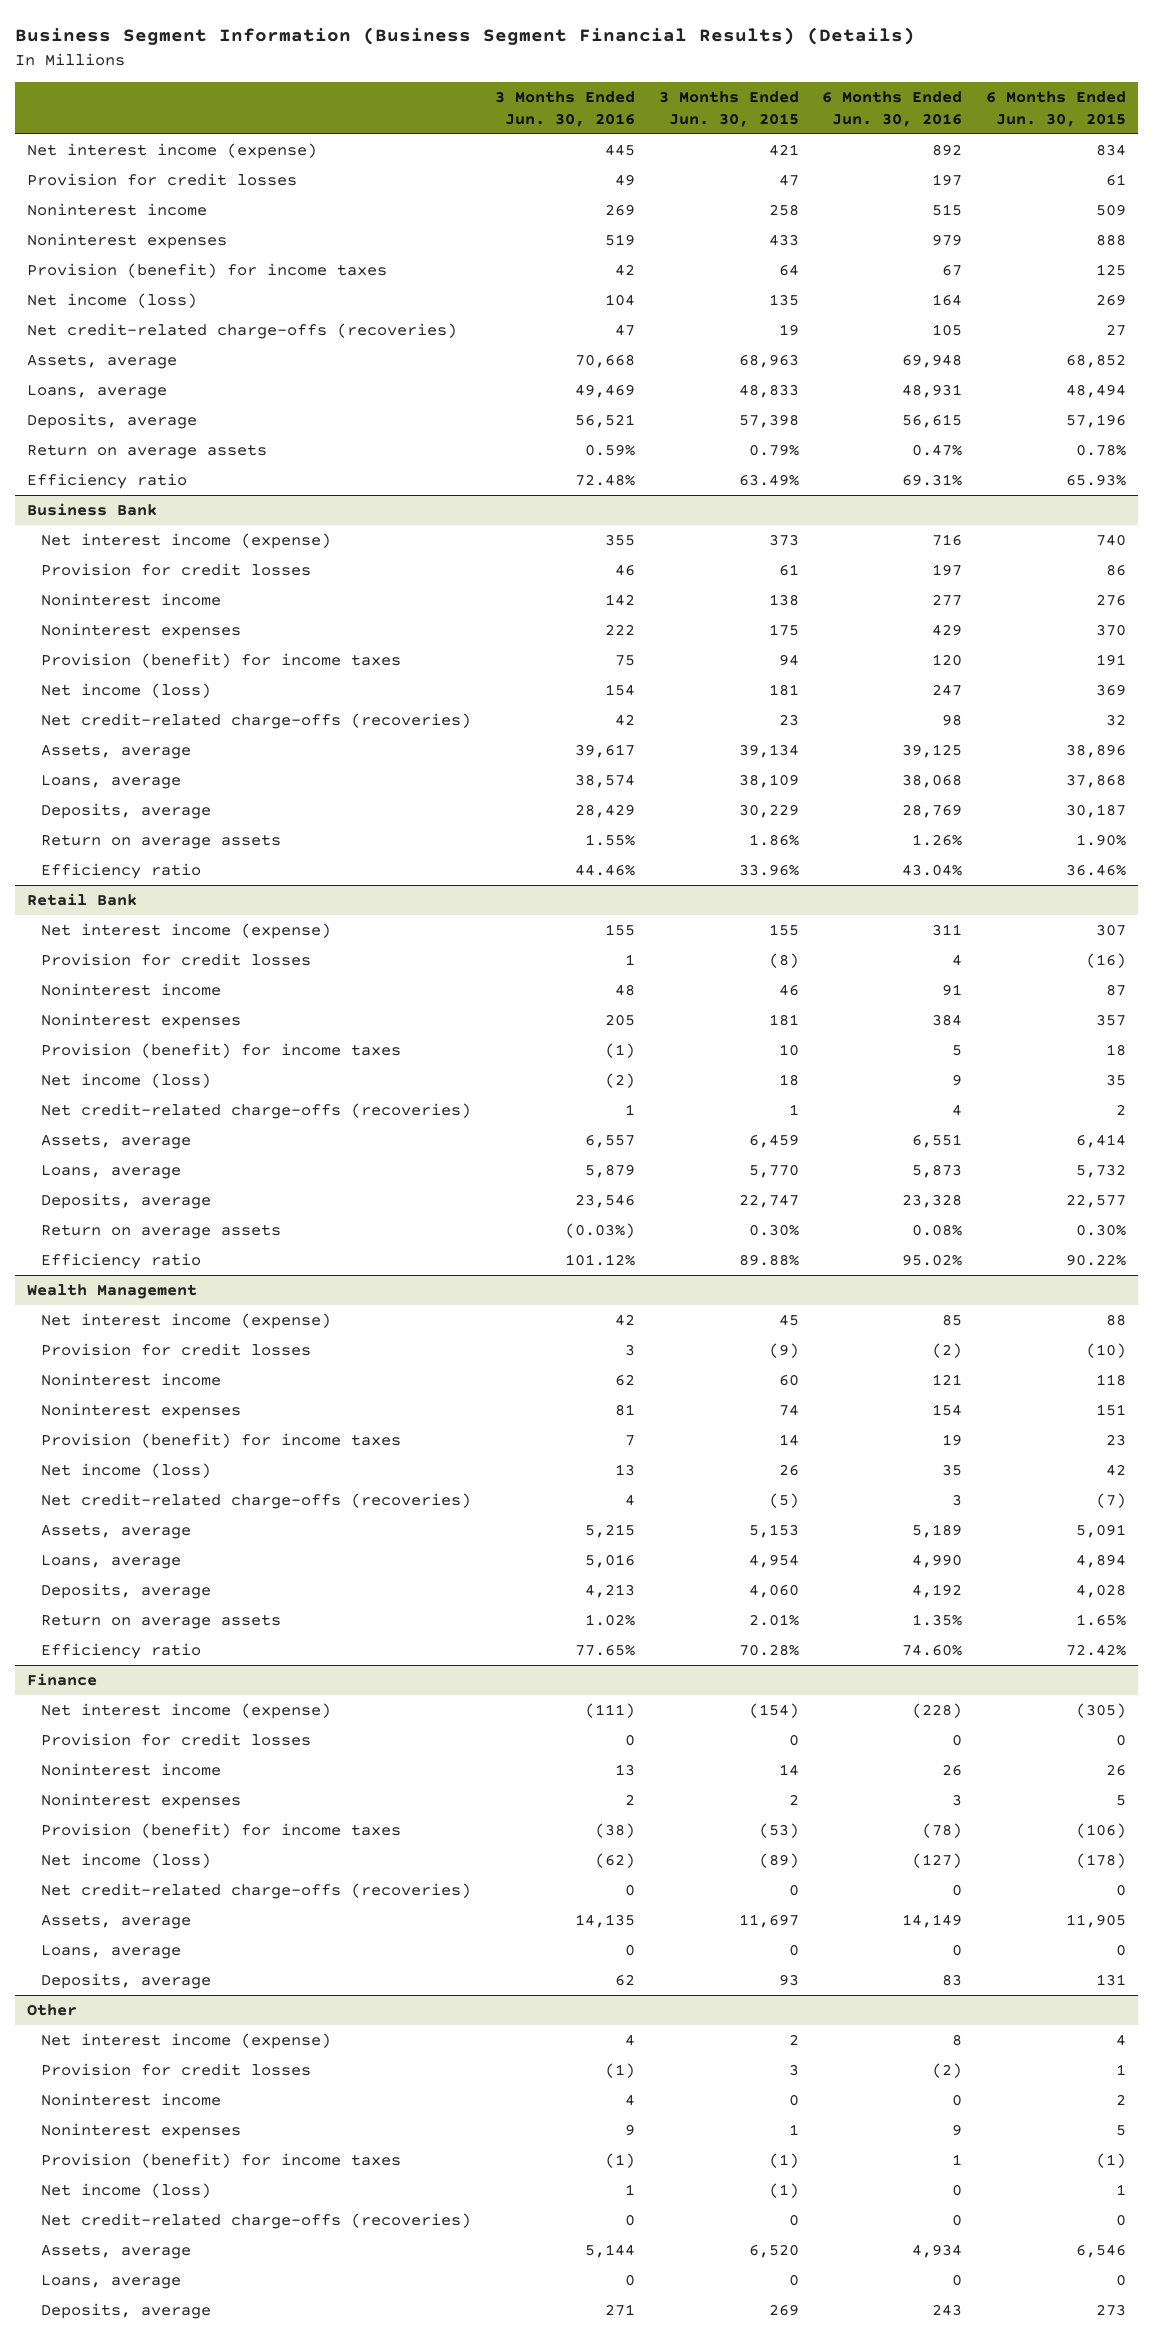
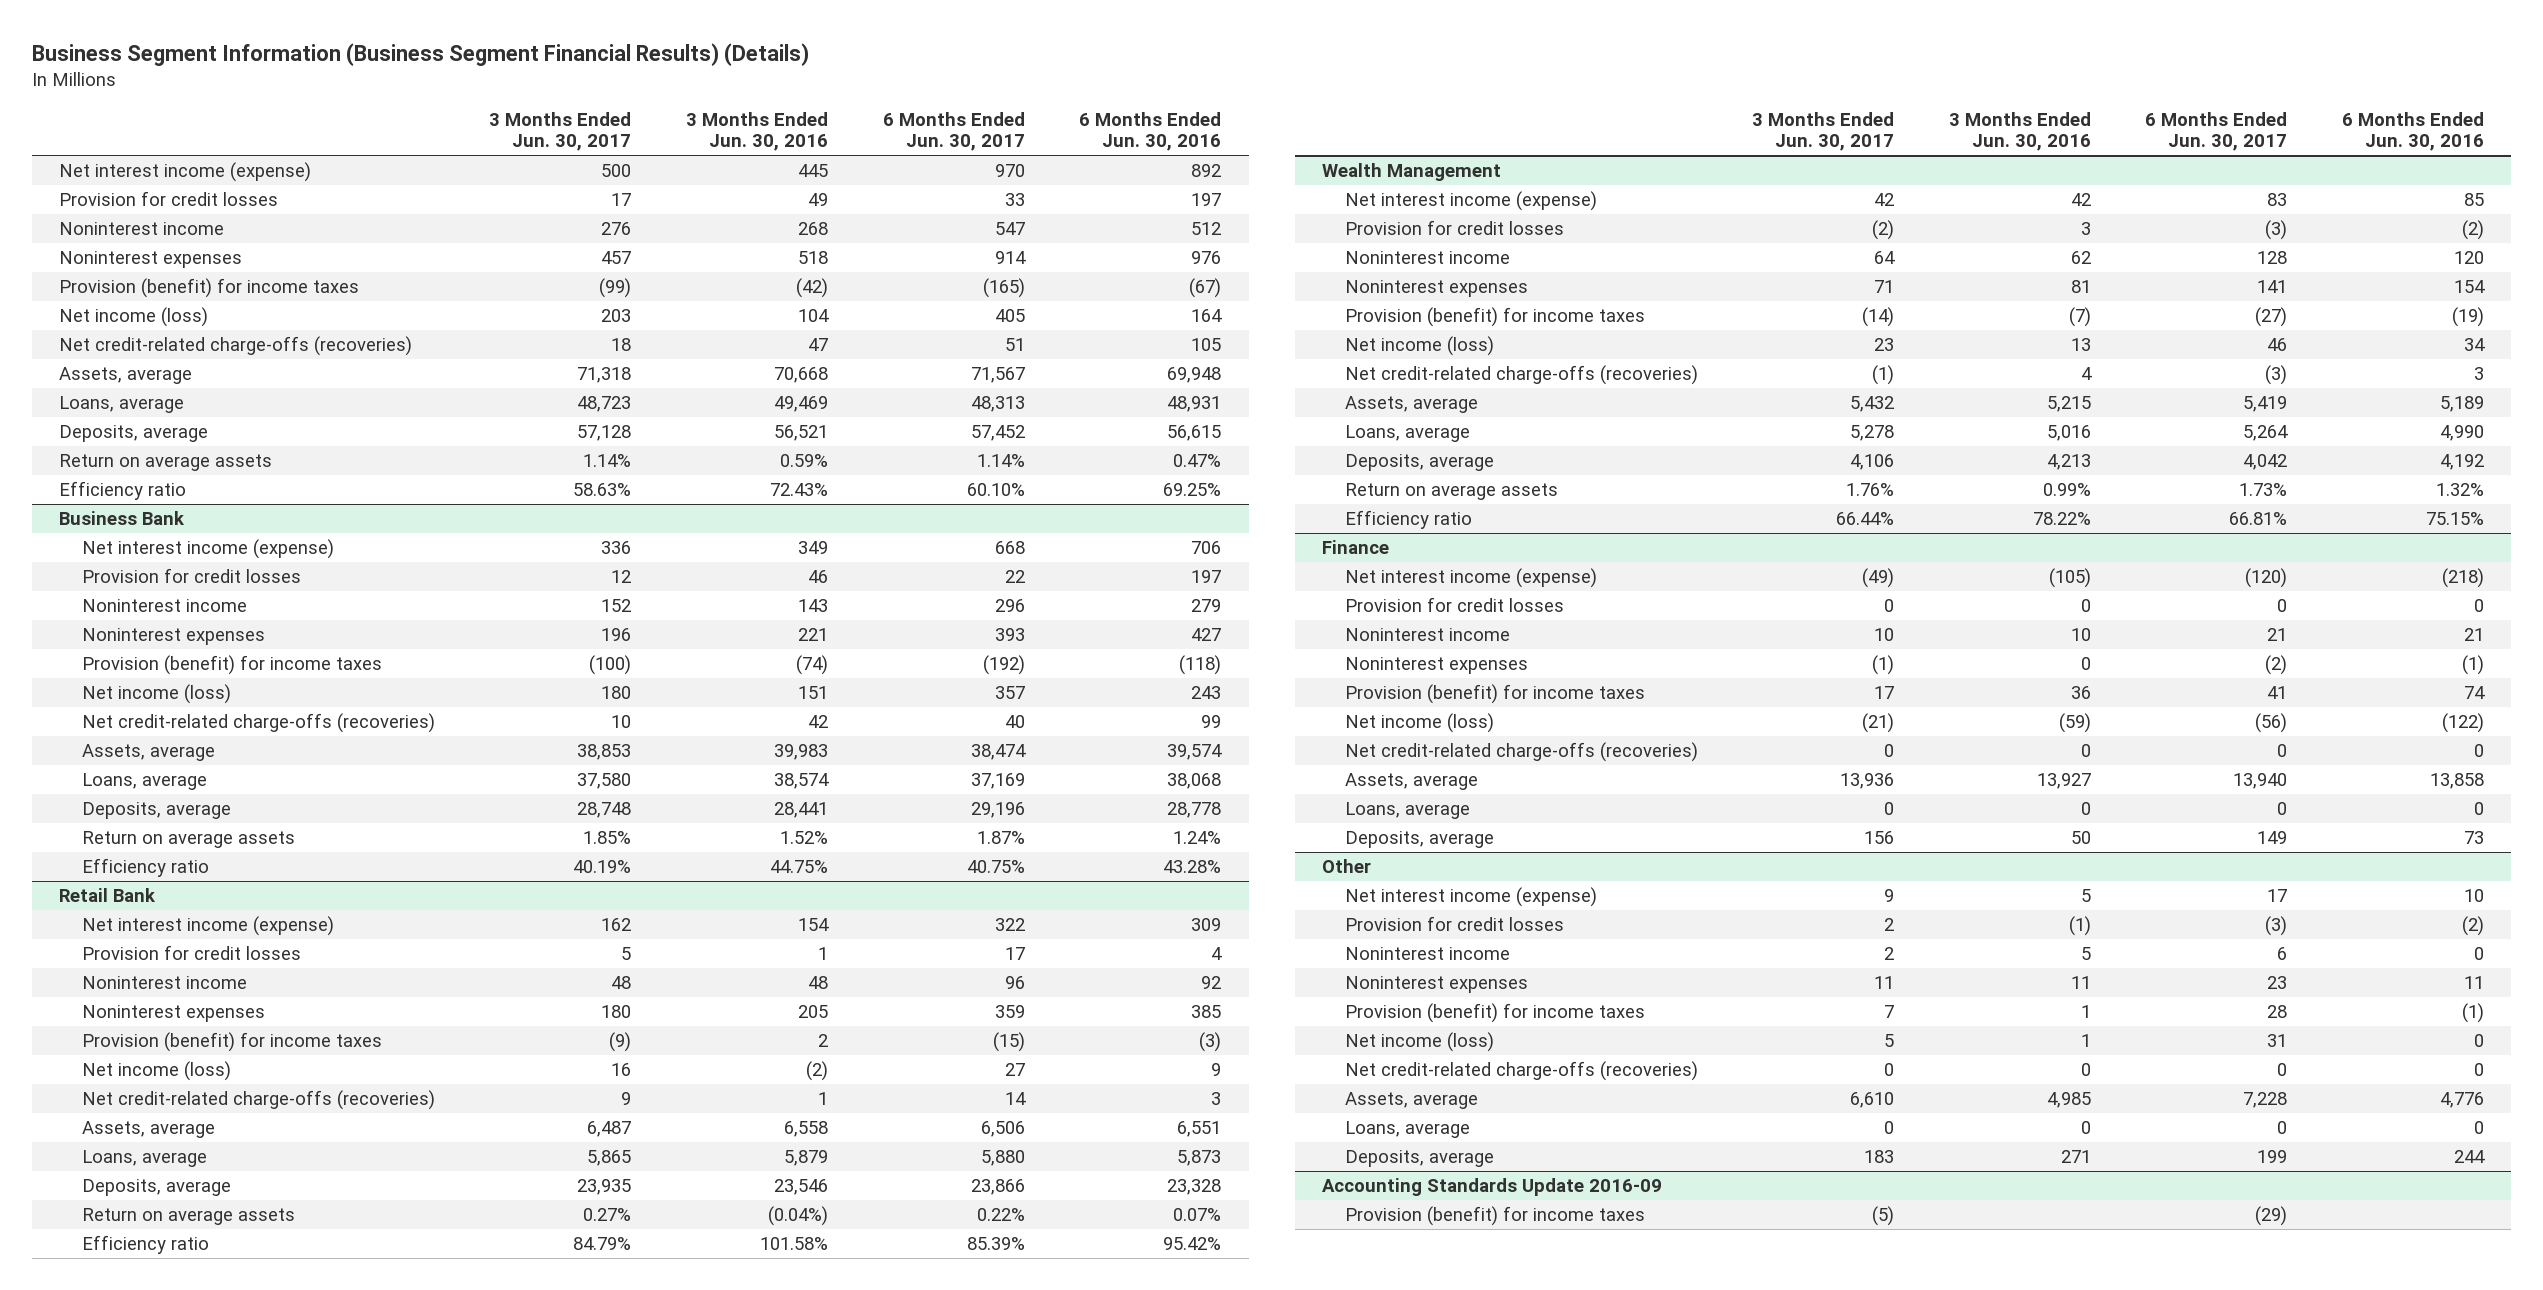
- | 3 Months Ended Jun. 30, 2016 | 3 Months Ended Jun. 30, 2015 | 6 Months Ended Jun. 30, 2016 | 6 Months Ended Jun. 30, 2015
+ | 3 Months Ended Jun. 30, 2017 | 3 Months Ended Jun. 30, 2016 | 6 Months Ended Jun. 30, 2017 | 6 Months Ended Jun. 30, 2016
- Noninterest income | 269 | 258 | 515 | 509
- Noninterest expenses | 519 | 433 | 979 | 888
- Provision (benefit) for income taxes | 42 | 64 | 67 | 125
+ Noninterest income | 276 | 268 | 547 | 512
+ Noninterest expenses | 457 | 518 | 914 | 976
+ Provision (benefit) for income taxes | (99) | (42) | (165) | (67)
- Efficiency ratio | 72.48% | 63.49% | 69.31% | 65.93%
+ Efficiency ratio | 58.63% | 72.43% | 60.10% | 69.25%
@ Business Bank
- Net interest income (expense) | 355 | 373 | 716 | 740
+ Net interest income (expense) | 336 | 349 | 668 | 706
- Noninterest income | 142 | 138 | 277 | 276
- Noninterest expenses | 222 | 175 | 429 | 370
- Provision (benefit) for income taxes | 75 | 94 | 120 | 191
- Net income (loss) | 154 | 181 | 247 | 369
- Net credit-related charge-offs (recoveries) | 42 | 23 | 98 | 32
- Assets, average | 39,617 | 39,134 | 39,125 | 38,896
+ Noninterest income | 152 | 143 | 296 | 279
+ Noninterest expenses | 196 | 221 | 393 | 427
+ Provision (benefit) for income taxes | (100) | (74) | (192) | (118)
+ Net income (loss) | 180 | 151 | 357 | 243
+ Net credit-related charge-offs (recoveries) | 10 | 42 | 40 | 99
+ Assets, average | 38,853 | 39,983 | 38,474 | 39,574
- Deposits, average | 28,429 | 30,229 | 28,769 | 30,187
- Return on average assets | 1.55% | 1.86% | 1.26% | 1.90%
- Efficiency ratio | 44.46% | 33.96% | 43.04% | 36.46%
+ Deposits, average | 28,748 | 28,441 | 29,196 | 28,778
+ Return on average assets | 1.85% | 1.52% | 1.87% | 1.24%
+ Efficiency ratio | 40.19% | 44.75% | 40.75% | 43.28%
@ Retail Bank
- Net interest income (expense) | 155 | 155 | 311 | 307
+ Net interest income (expense) | 162 | 154 | 322 | 309
- Noninterest income | 48 | 46 | 91 | 87
- Noninterest expenses | 205 | 181 | 384 | 357
- Provision (benefit) for income taxes | (1) | 10 | 5 | 18
+ Noninterest income | 48 | 48 | 96 | 92
+ Noninterest expenses | 180 | 205 | 359 | 385
+ Provision (benefit) for income taxes | (9) | 2 | (15) | (3)
- Net credit-related charge-offs (recoveries) | 1 | 1 | 4 | 2
- Assets, average | 6,557 | 6,459 | 6,551 | 6,414
+ Net credit-related charge-offs (recoveries) | 9 | 1 | 14 | 3
+ Assets, average | 6,487 | 6,558 | 6,506 | 6,551
- Return on average assets | (0.03%) | 0.30% | 0.08% | 0.30%
- Efficiency ratio | 101.12% | 89.88% | 95.02% | 90.22%
+ Return on average assets | 0.27% | (0.04%) | 0.22% | 0.07%
+ Efficiency ratio | 84.79% | 101.58% | 85.39% | 95.42%
@ Wealth Management
- Noninterest income | 62 | 60 | 121 | 118
+ Noninterest income | 64 | 62 | 128 | 120
- Provision (benefit) for income taxes | 7 | 14 | 19 | 23
- Net income (loss) | 13 | 26 | 35 | 42
+ Provision (benefit) for income taxes | (14) | (7) | (27) | (19)
+ Net income (loss) | 23 | 13 | 46 | 34
- Return on average assets | 1.02% | 2.01% | 1.35% | 1.65%
- Efficiency ratio | 77.65% | 70.28% | 74.60% | 72.42%
+ Return on average assets | 1.76% | 0.99% | 1.73% | 1.32%
+ Efficiency ratio | 66.44% | 78.22% | 66.81% | 75.15%
@ Finance
- Net interest income (expense) | (111) | (154) | (228) | (305)
+ Net interest income (expense) | (49) | (105) | (120) | (218)
- Noninterest income | 13 | 14 | 26 | 26
- Noninterest expenses | 2 | 2 | 3 | 5
- Provision (benefit) for income taxes | (38) | (53) | (78) | (106)
- Net income (loss) | (62) | (89) | (127) | (178)
+ Noninterest income | 10 | 10 | 21 | 21
+ Noninterest expenses | (1) | 0 | (2) | (1)
+ Provision (benefit) for income taxes | 17 | 36 | 41 | 74
+ Net income (loss) | (21) | (59) | (56) | (122)
- Assets, average | 14,135 | 11,697 | 14,149 | 11,905
+ Assets, average | 13,936 | 13,927 | 13,940 | 13,858
- Deposits, average | 62 | 93 | 83 | 131
+ Deposits, average | 156 | 50 | 149 | 73
@ Other
- Net interest income (expense) | 4 | 2 | 8 | 4
+ Net interest income (expense) | 9 | 5 | 17 | 10
- Noninterest income | 4 | 0 | 0 | 2
- Noninterest expenses | 9 | 1 | 9 | 5
- Provision (benefit) for income taxes | (1) | (1) | 1 | (1)
+ Noninterest income | 2 | 5 | 6 | 0
+ Noninterest expenses | 11 | 11 | 23 | 11
+ Provision (benefit) for income taxes | 7 | 1 | 28 | (1)
- Assets, average | 5,144 | 6,520 | 4,934 | 6,546
+ Assets, average | 6,610 | 4,985 | 7,228 | 4,776
- Deposits, average | 271 | 269 | 243 | 273
+ Deposits, average | 183 | 271 | 199 | 244
+ Accounting Standards Update 2016-09
+ Provision (benefit) for income taxes | (5) | | (29) |

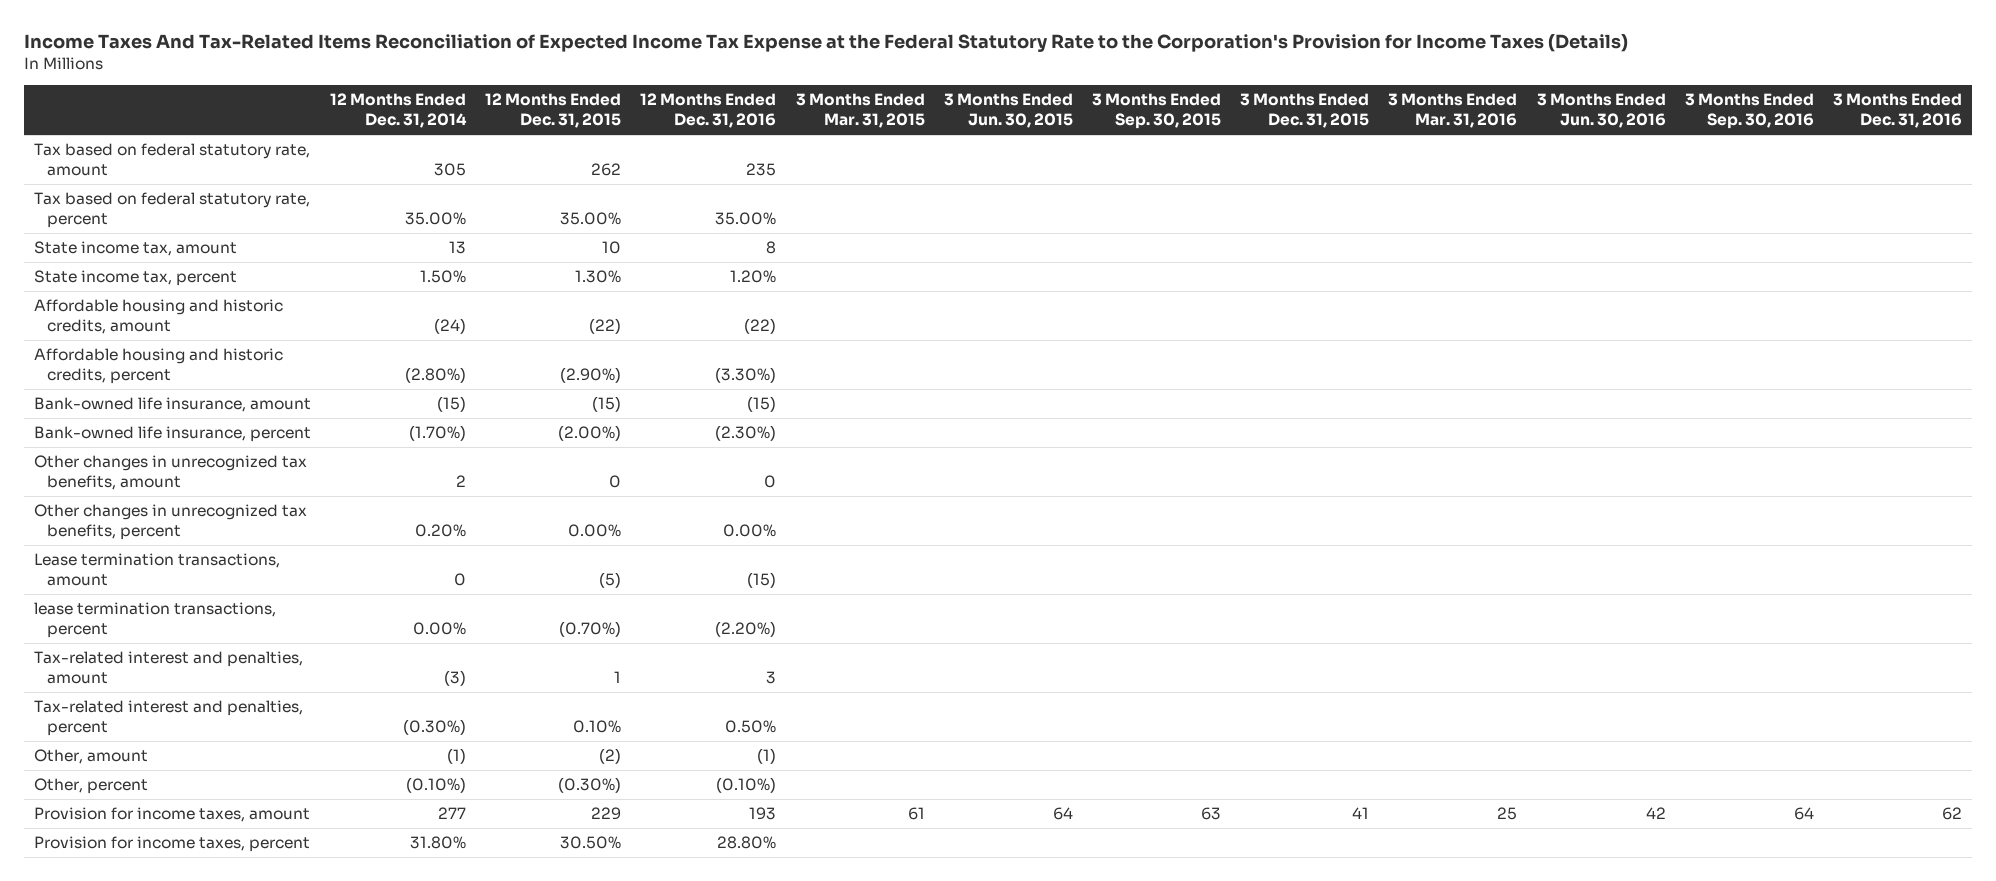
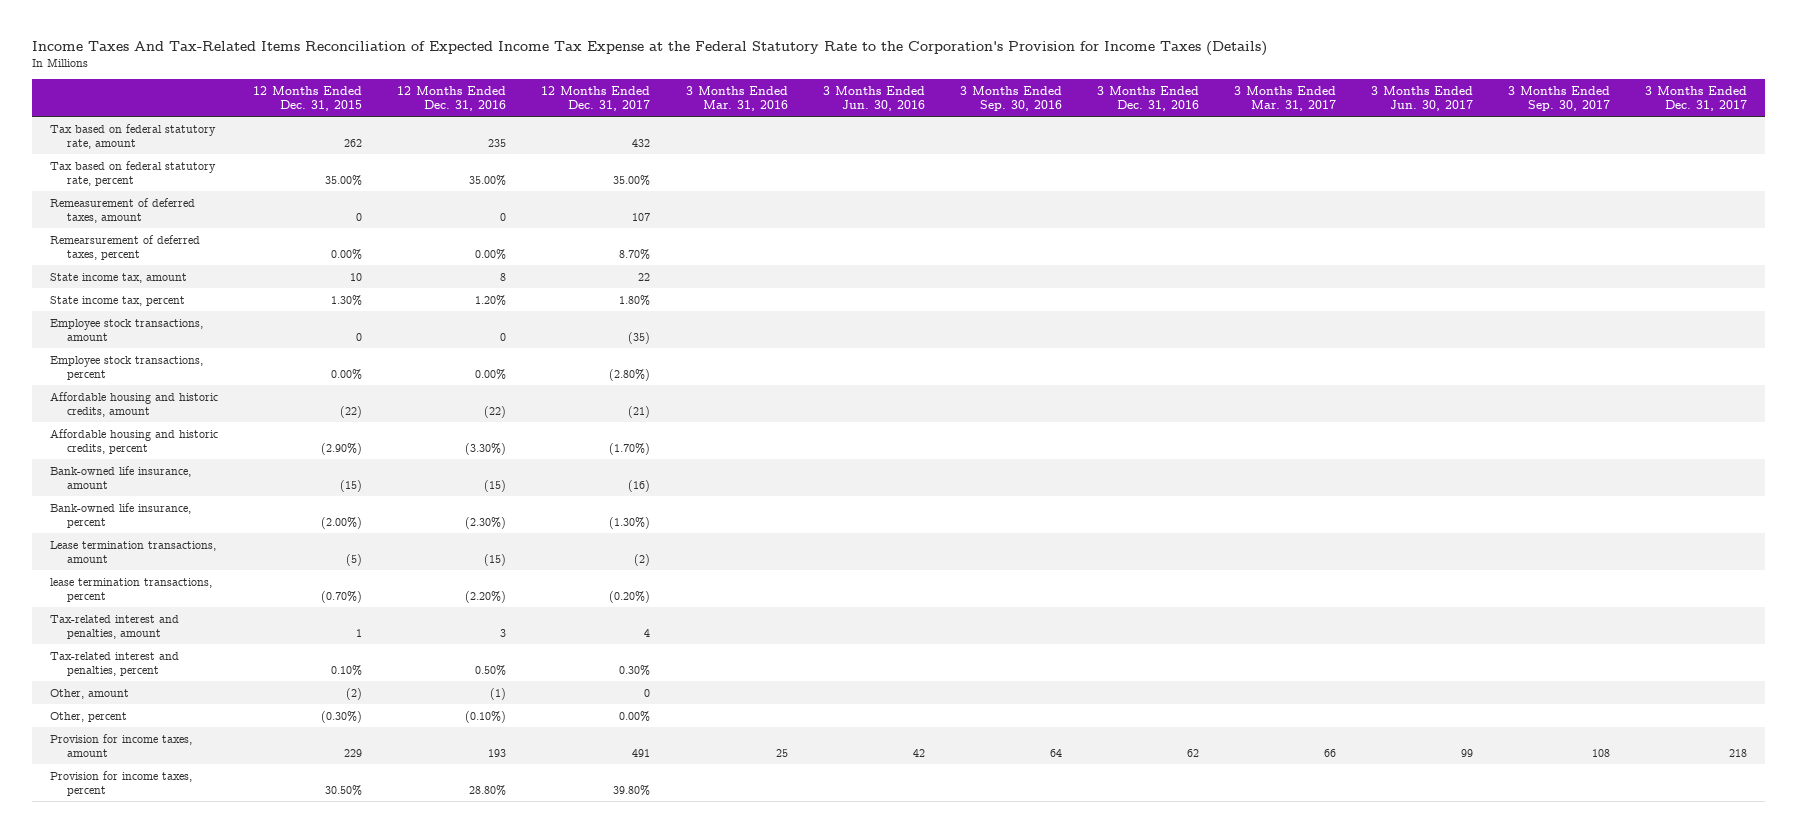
- | 12 Months Ended Dec. 31, 2014 | 12 Months Ended Dec. 31, 2015 | 12 Months Ended Dec. 31, 2016 | 3 Months Ended Mar. 31, 2015 | 3 Months Ended Jun. 30, 2015 | 3 Months Ended Sep. 30, 2015 | 3 Months Ended Dec. 31, 2015 | 3 Months Ended Mar. 31, 2016 | 3 Months Ended Jun. 30, 2016 | 3 Months Ended Sep. 30, 2016 | 3 Months Ended Dec. 31, 2016
+ | 12 Months Ended Dec. 31, 2015 | 12 Months Ended Dec. 31, 2016 | 12 Months Ended Dec. 31, 2017 | 3 Months Ended Mar. 31, 2016 | 3 Months Ended Jun. 30, 2016 | 3 Months Ended Sep. 30, 2016 | 3 Months Ended Dec. 31, 2016 | 3 Months Ended Mar. 31, 2017 | 3 Months Ended Jun. 30, 2017 | 3 Months Ended Sep. 30, 2017 | 3 Months Ended Dec. 31, 2017
+ Remeasurement of deferred taxes, amount | 0 | 0 | 107 | | | | | | | |
+ Remearsurement of deferred taxes, percent | 0.00% | 0.00% | 8.70% | | | | | | | |
+ Employee stock transactions, amount | 0 | 0 | (35) | | | | | | | |
+ Employee stock transactions, percent | 0.00% | 0.00% | (2.80%) | | | | | | | |
- Other changes in unrecognized tax benefits, amount | 2 | 0 | 0 | | | | | | | |
- Other changes in unrecognized tax benefits, percent | 0.20% | 0.00% | 0.00% | | | | | | | |

